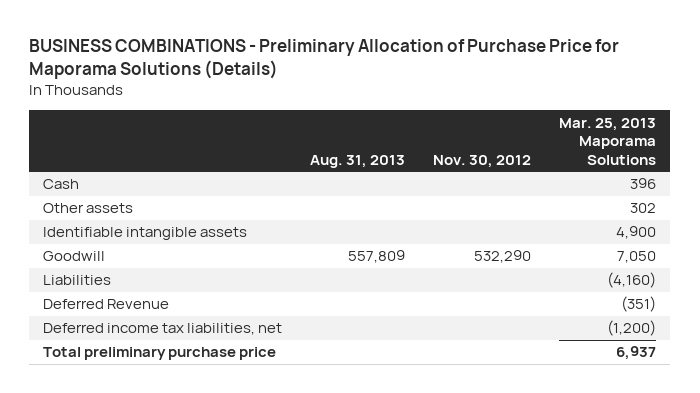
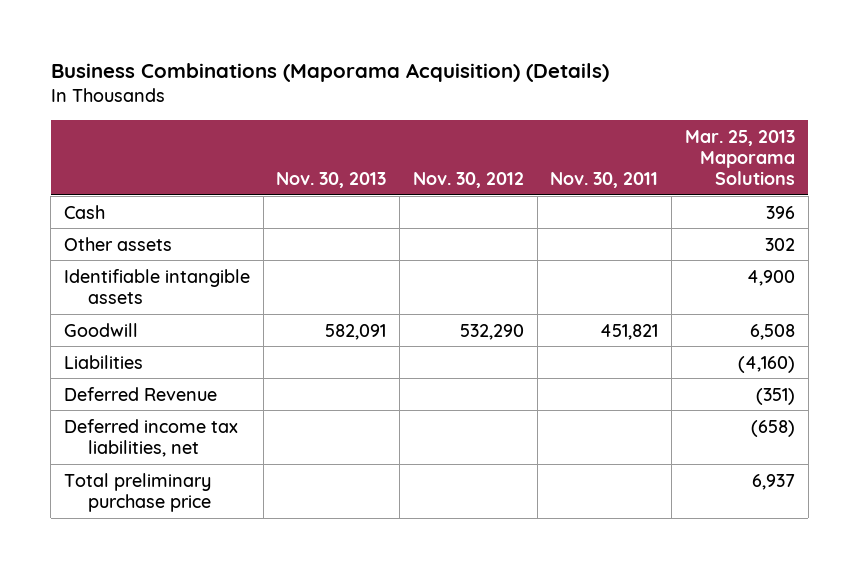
- BUSINESS COMBINATIONS - Preliminary Allocation of Purchase Price for Maporama Solutions (Details)
+ Business Combinations (Maporama Acquisition) (Details)
- | Aug. 31, 2013 | Nov. 30, 2012 | Mar. 25, 2013 Maporama Solutions
+ | Nov. 30, 2013 | Nov. 30, 2012 | Nov. 30, 2011 | Mar. 25, 2013 Maporama Solutions
- Goodwill | 557,809 | 532,290 | 7,050
+ Goodwill | 582,091 | 532,290 | 451,821 | 6,508
- Deferred income tax liabilities, net | | | (1,200)
+ Deferred income tax liabilities, net | | | | (658)

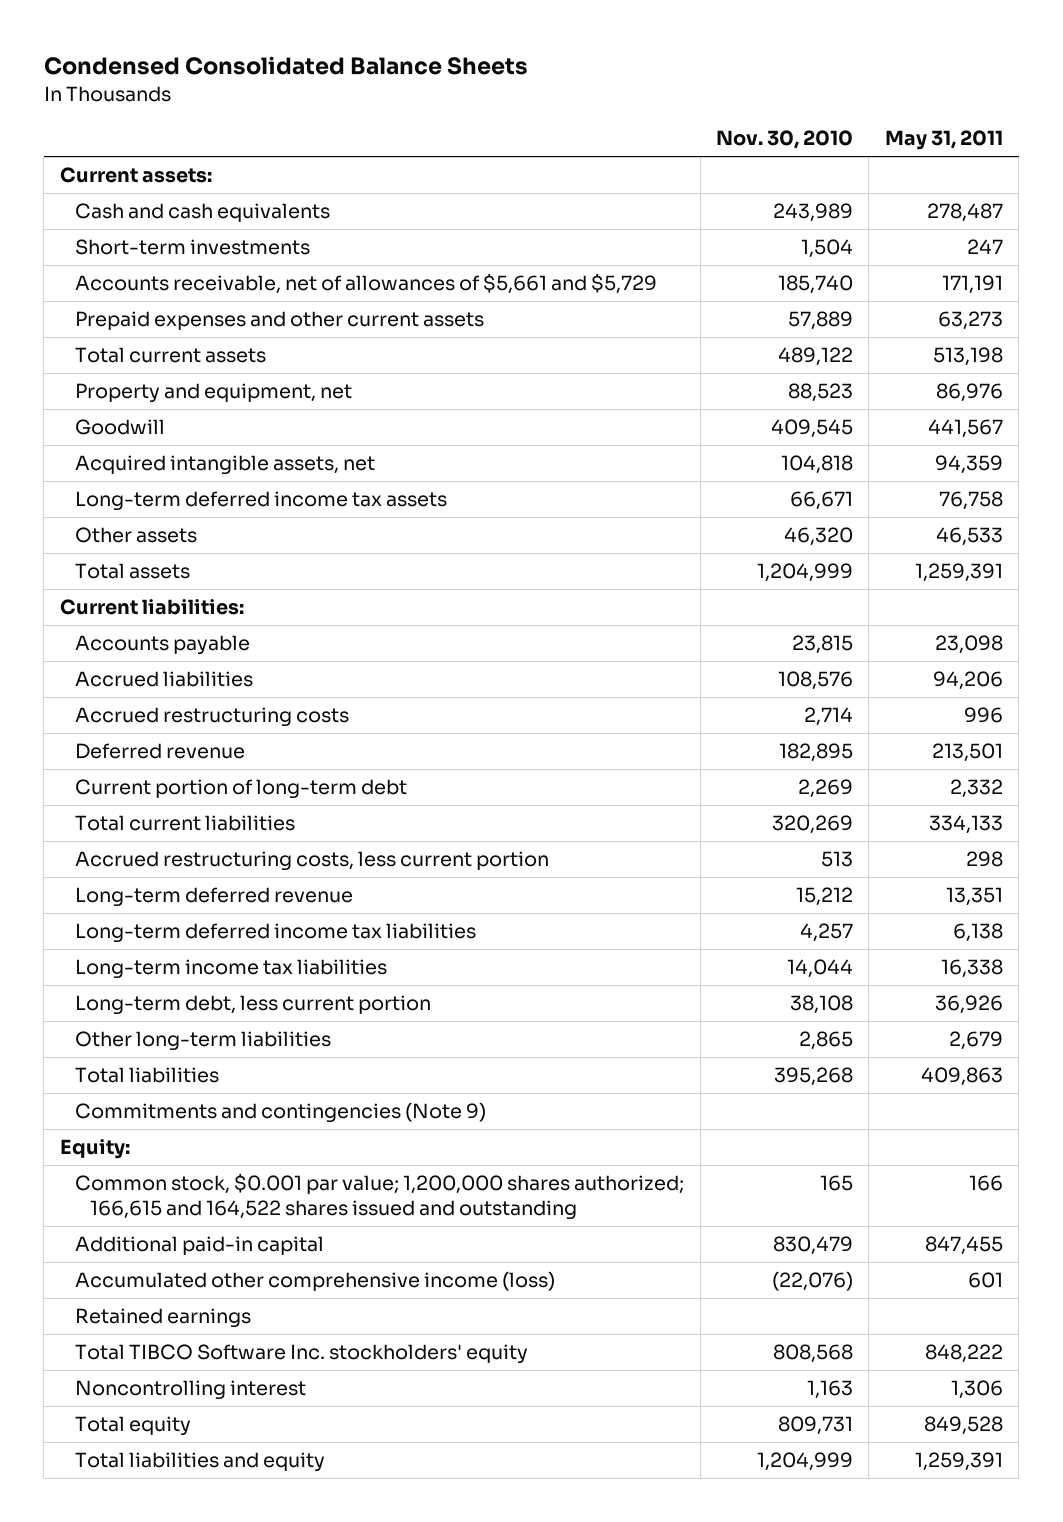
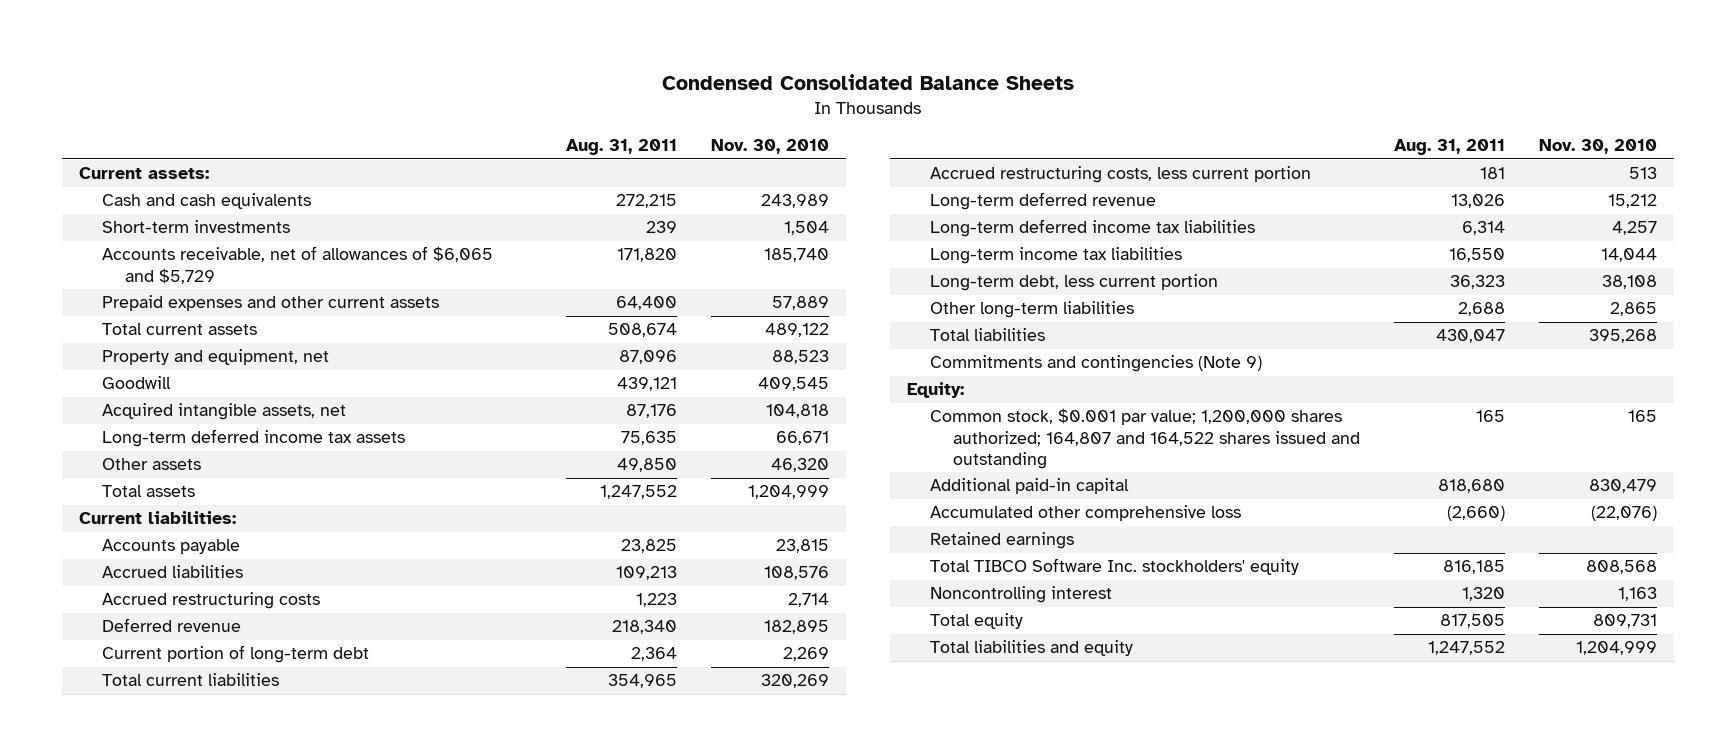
- | Nov. 30, 2010 | May 31, 2011
+ | Aug. 31, 2011 | Nov. 30, 2010
- Accounts receivable, net of allowances of $5,661 and $5,729 | 185,740 | 171,191
+ Accounts receivable, net of allowances of $6,065 and $5,729 | 171,820 | 185,740
- Common stock, $0.001 par value; 1,200,000 shares authorized; 166,615 and 164,522 shares issued and outstanding | 165 | 166
+ Common stock, $0.001 par value; 1,200,000 shares authorized; 164,807 and 164,522 shares issued and outstanding | 165 | 165
- Accumulated other comprehensive income (loss) | (22,076) | 601
+ Accumulated other comprehensive loss | (2,660) | (22,076)

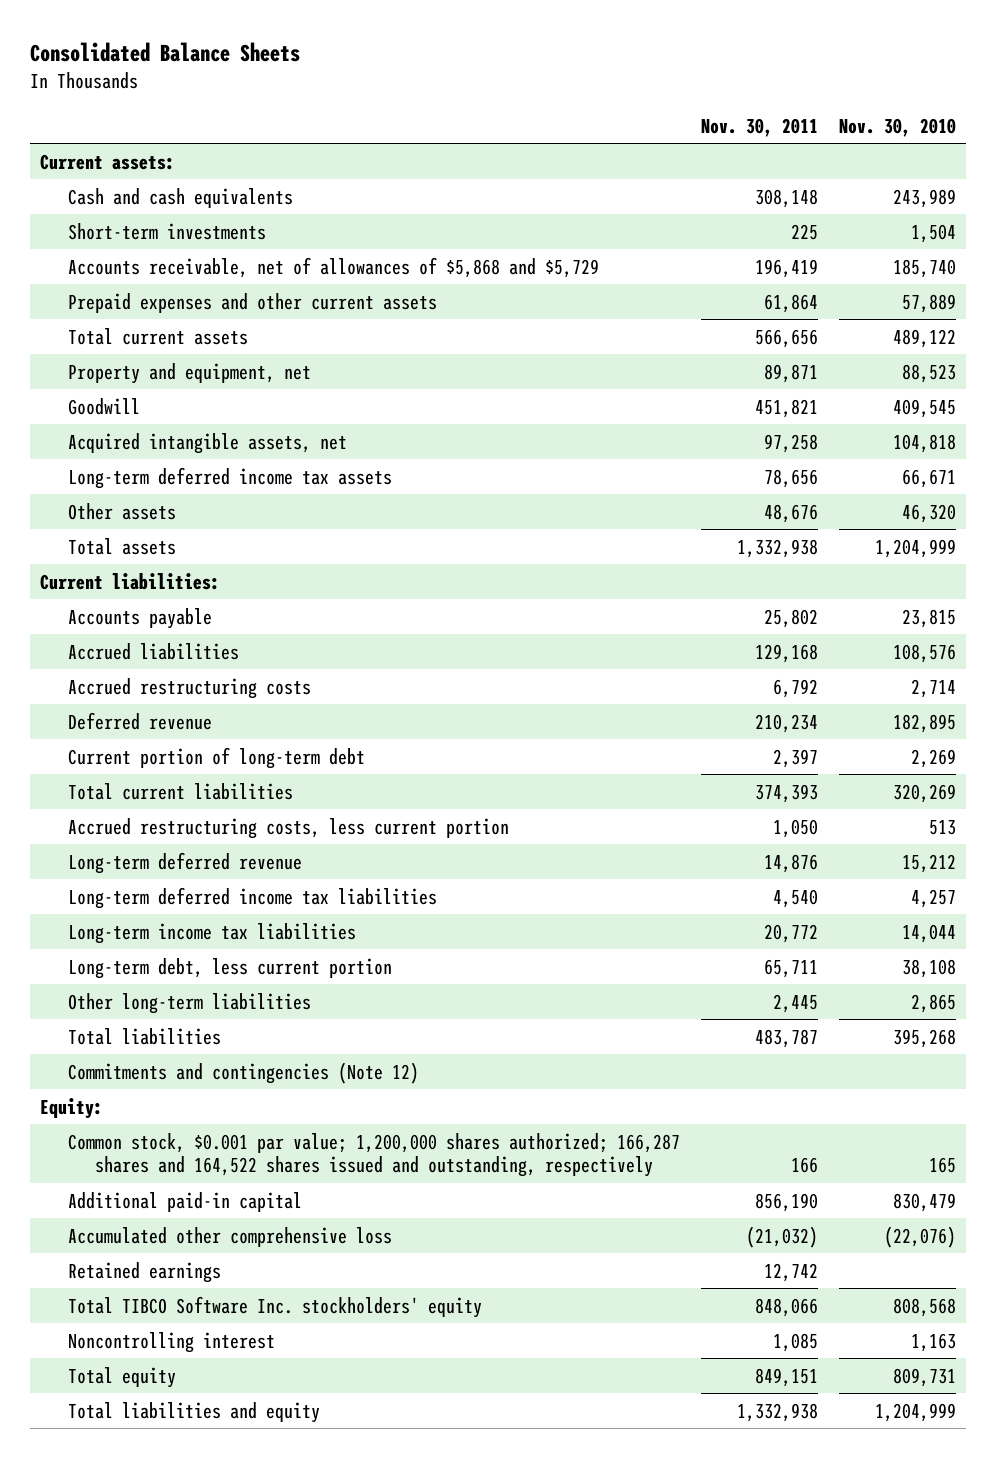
- Condensed Consolidated Balance Sheets
+ Consolidated Balance Sheets
- | Aug. 31, 2011 | Nov. 30, 2010
+ | Nov. 30, 2011 | Nov. 30, 2010
- Accounts receivable, net of allowances of $6,065 and $5,729 | 171,820 | 185,740
+ Accounts receivable, net of allowances of $5,868 and $5,729 | 196,419 | 185,740
- Commitments and contingencies (Note 9)
+ Commitments and contingencies (Note 12)
- Common stock, $0.001 par value; 1,200,000 shares authorized; 164,807 and 164,522 shares issued and outstanding | 165 | 165
+ Common stock, $0.001 par value; 1,200,000 shares authorized; 166,287 shares and 164,522 shares issued and outstanding, respectively | 166 | 165

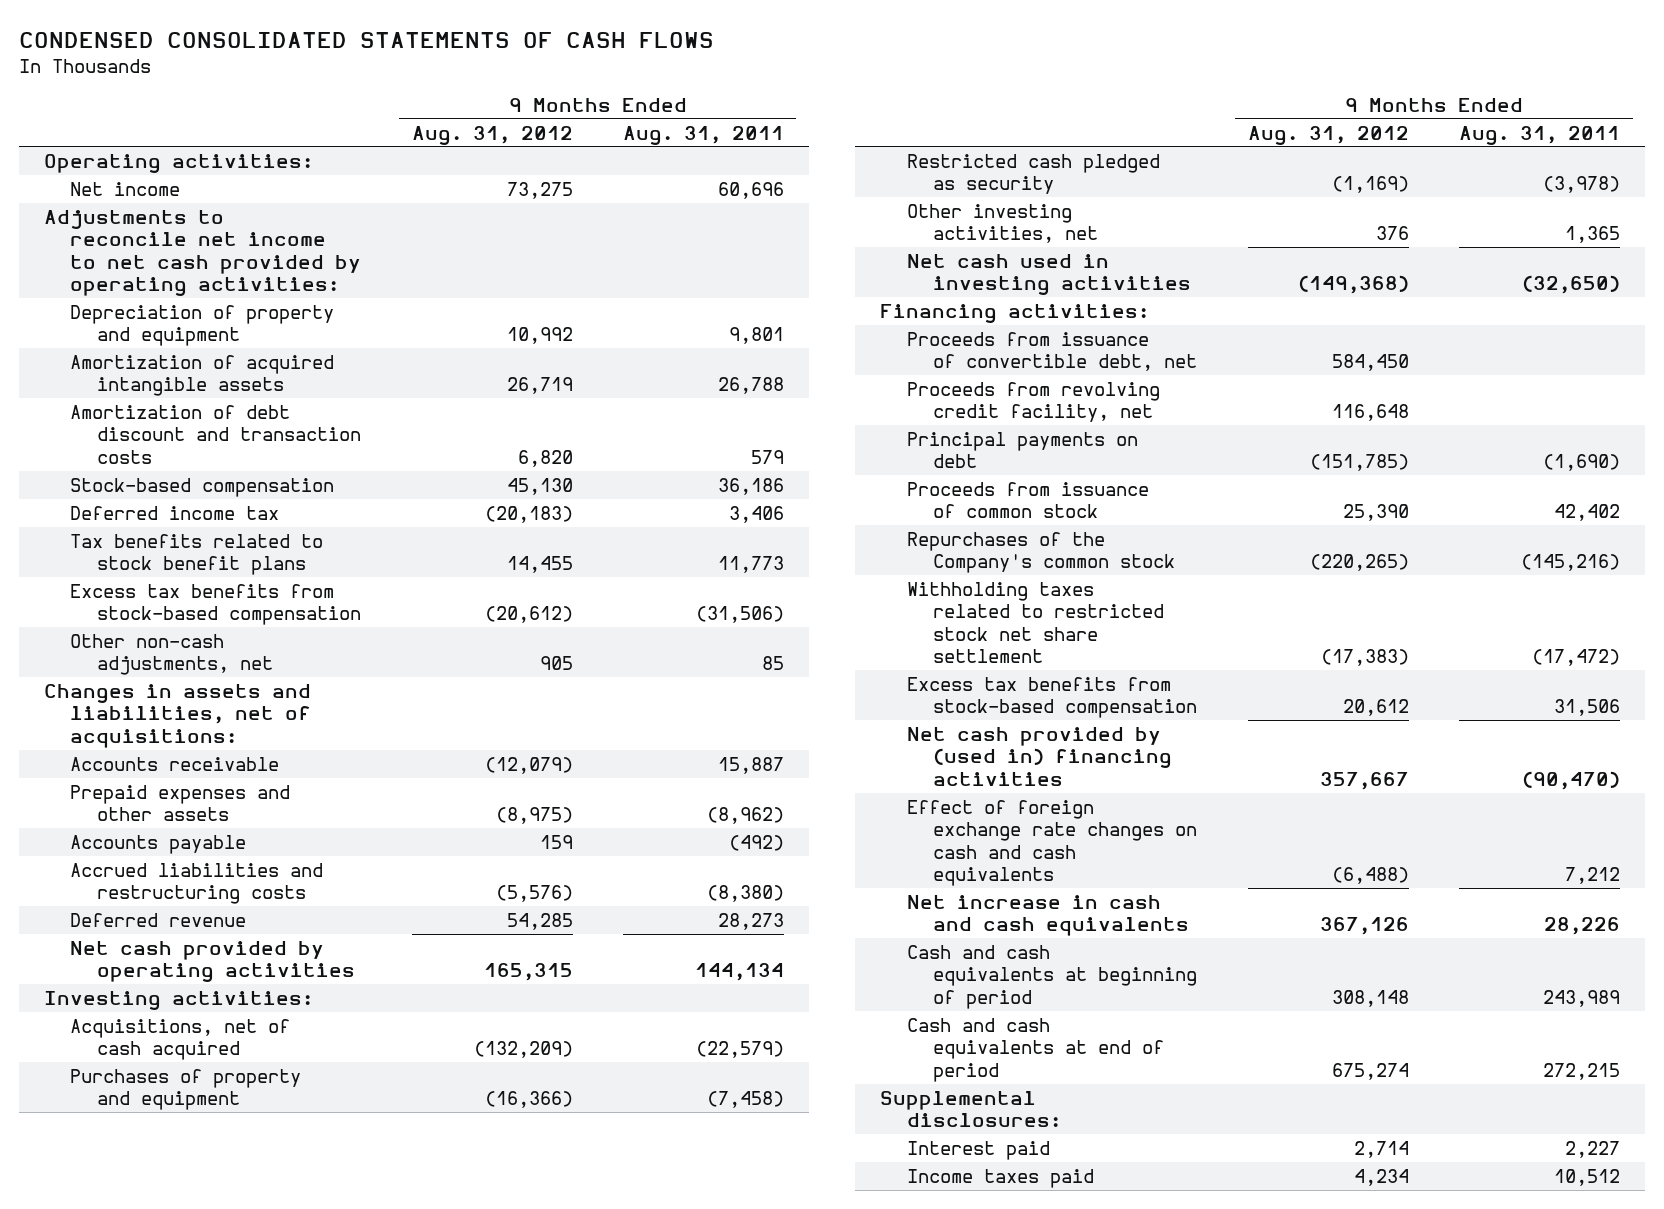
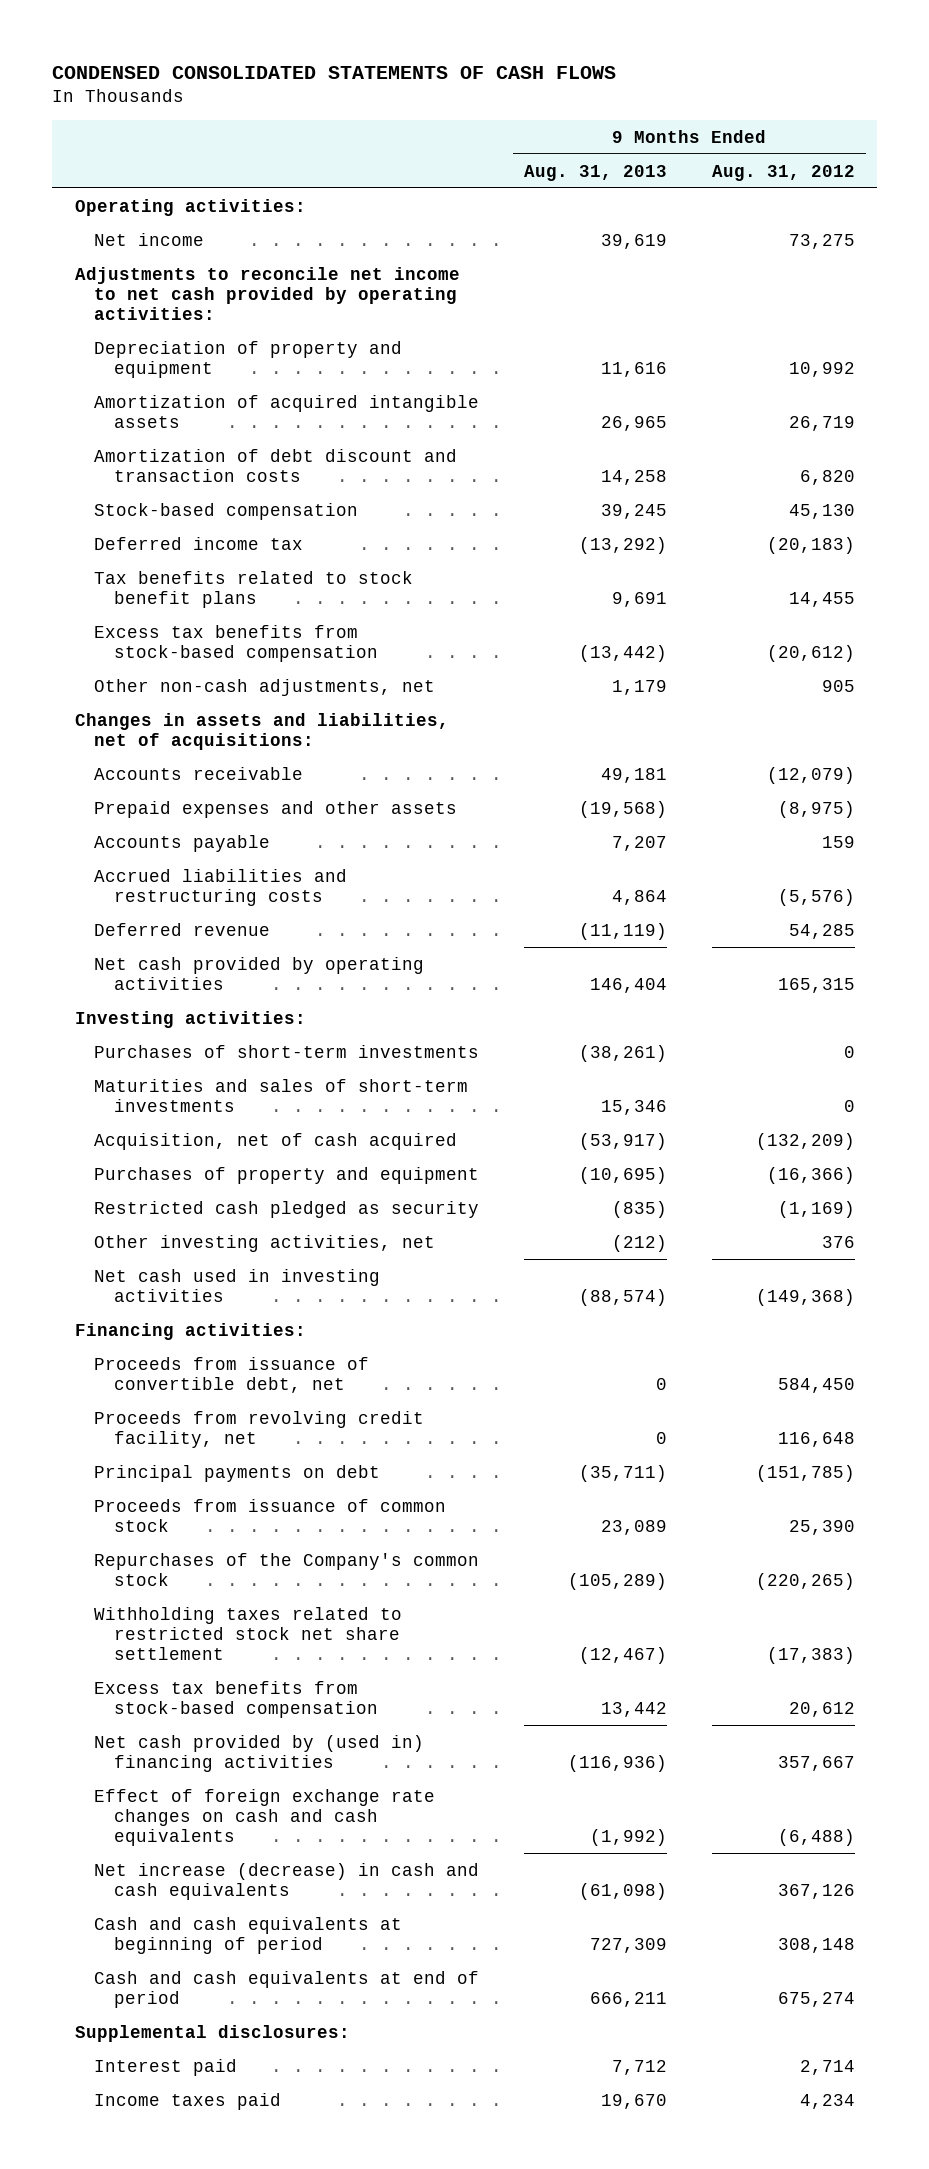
- | 9 Months Ended Aug. 31, 2012 | 9 Months Ended Aug. 31, 2011
+ | 9 Months Ended Aug. 31, 2013 | 9 Months Ended Aug. 31, 2012
- Acquisitions, net of cash acquired | (132,209) | (22,579)
+ Purchases of short-term investments | (38,261) | 0
+ Maturities and sales of short-term investments | 15,346 | 0
+ Acquisition, net of cash acquired | (53,917) | (132,209)
- Net increase in cash and cash equivalents | 367,126 | 28,226
+ Net increase (decrease) in cash and cash equivalents | (61,098) | 367,126

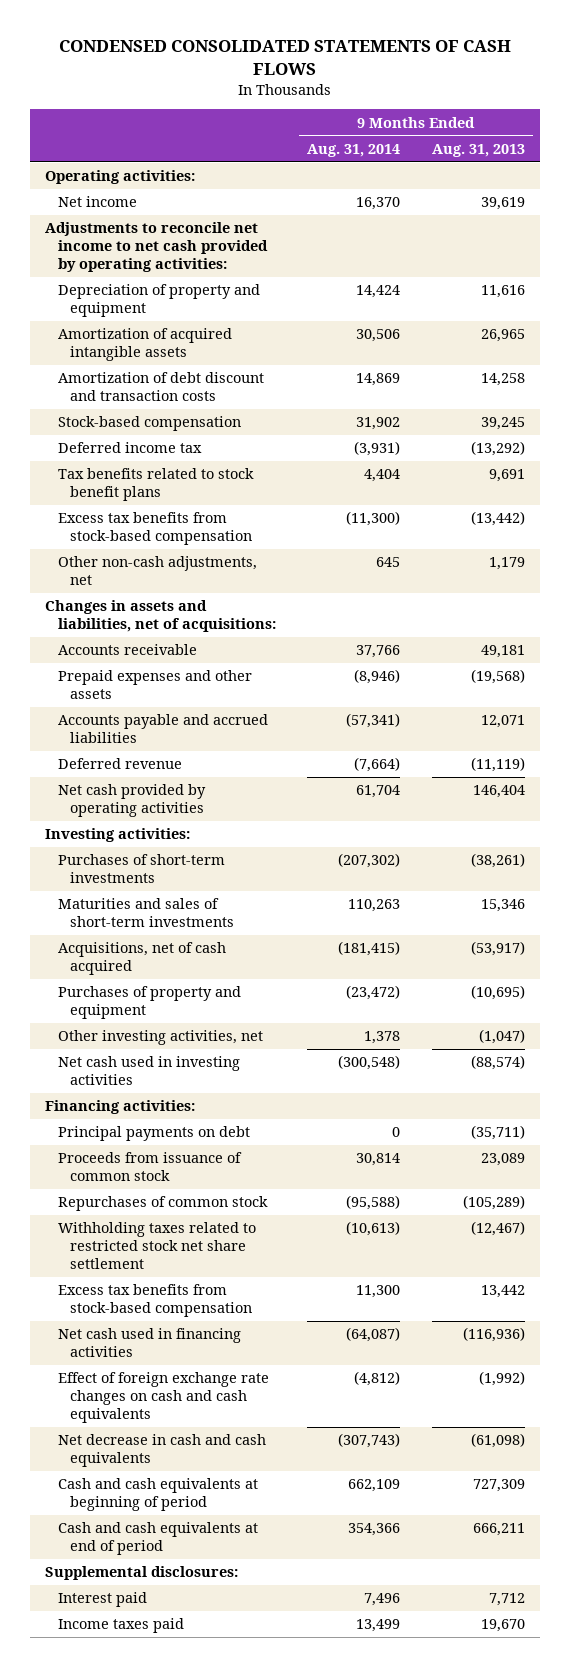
- | 9 Months Ended Aug. 31, 2013 | 9 Months Ended Aug. 31, 2012
+ | 9 Months Ended Aug. 31, 2014 | 9 Months Ended Aug. 31, 2013
- Accounts payable | 7,207 | 159
- Accrued liabilities and restructuring costs | 4,864 | (5,576)
+ Accounts payable and accrued liabilities | (57,341) | 12,071
- Acquisition, net of cash acquired | (53,917) | (132,209)
+ Acquisitions, net of cash acquired | (181,415) | (53,917)
- Restricted cash pledged as security | (835) | (1,169)
- Other investing activities, net | (212) | 376
+ Other investing activities, net | 1,378 | (1,047)
- Proceeds from issuance of convertible debt, net | 0 | 584,450
- Proceeds from revolving credit facility, net | 0 | 116,648
- Repurchases of the Company's common stock | (105,289) | (220,265)
+ Repurchases of common stock | (95,588) | (105,289)
- Net cash provided by (used in) financing activities | (116,936) | 357,667
+ Net cash used in financing activities | (64,087) | (116,936)
- Net increase (decrease) in cash and cash equivalents | (61,098) | 367,126
+ Net decrease in cash and cash equivalents | (307,743) | (61,098)

